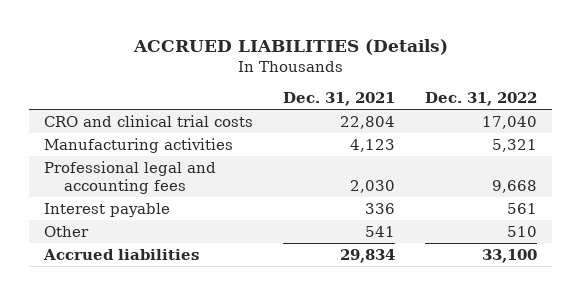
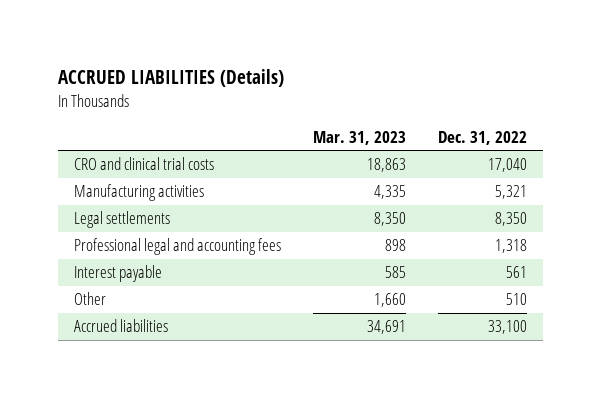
- | Dec. 31, 2021 | Dec. 31, 2022
+ | Mar. 31, 2023 | Dec. 31, 2022
- Professional legal and accounting fees | 2,030 | 9,668
+ Legal settlements | 8,350 | 8,350
+ Professional legal and accounting fees | 898 | 1,318

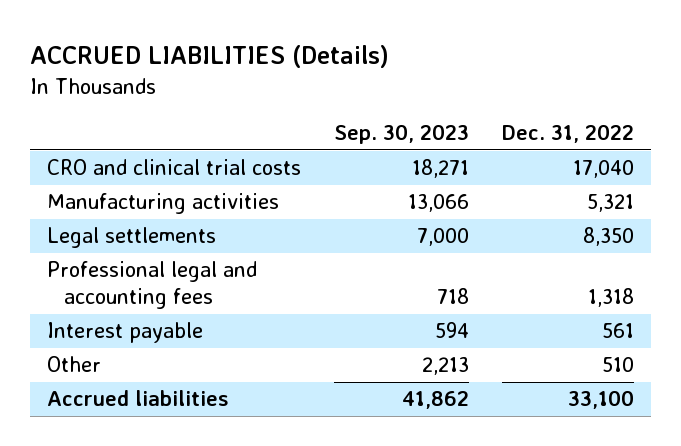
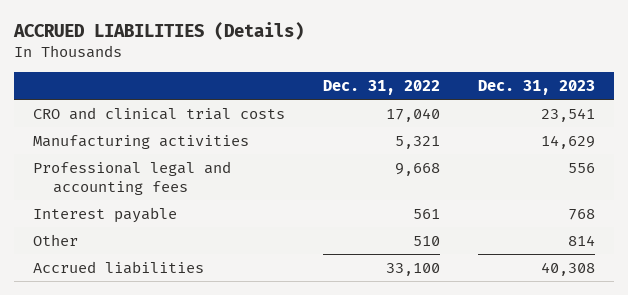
- | Sep. 30, 2023 | Dec. 31, 2022
+ | Dec. 31, 2022 | Dec. 31, 2023
- Legal settlements | 7,000 | 8,350
- Professional legal and accounting fees | 718 | 1,318
+ Professional legal and accounting fees | 9,668 | 556

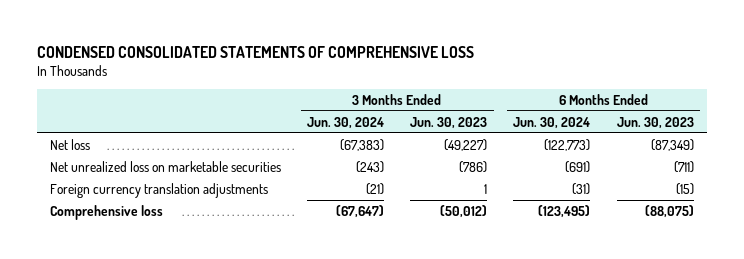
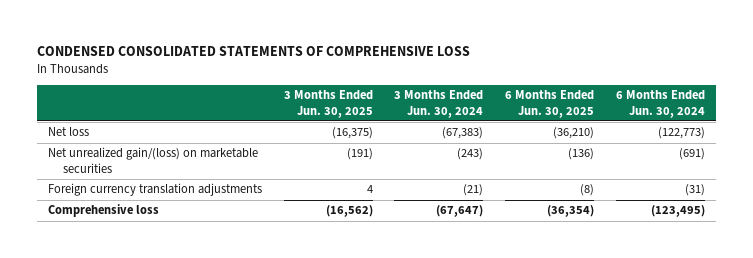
- | 3 Months Ended Jun. 30, 2024 | 3 Months Ended Jun. 30, 2023 | 6 Months Ended Jun. 30, 2024 | 6 Months Ended Jun. 30, 2023
+ | 3 Months Ended Jun. 30, 2025 | 3 Months Ended Jun. 30, 2024 | 6 Months Ended Jun. 30, 2025 | 6 Months Ended Jun. 30, 2024
- Net unrealized loss on marketable securities | (243) | (786) | (691) | (711)
+ Net unrealized gain/(loss) on marketable securities | (191) | (243) | (136) | (691)

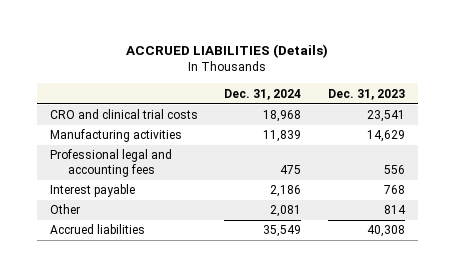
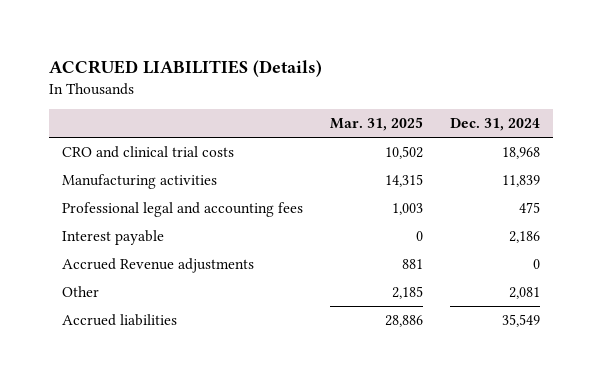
- | Dec. 31, 2024 | Dec. 31, 2023
+ | Mar. 31, 2025 | Dec. 31, 2024
+ Accrued Revenue adjustments | 881 | 0

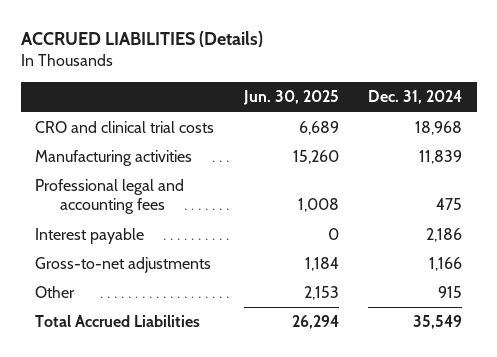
- | Mar. 31, 2025 | Dec. 31, 2024
+ | Jun. 30, 2025 | Dec. 31, 2024
- Accrued Revenue adjustments | 881 | 0
- Other | 2,185 | 2,081
- Accrued liabilities | 28,886 | 35,549
+ Gross-to-net adjustments | 1,184 | 1,166
+ Other | 2,153 | 915
+ Total Accrued Liabilities | 26,294 | 35,549

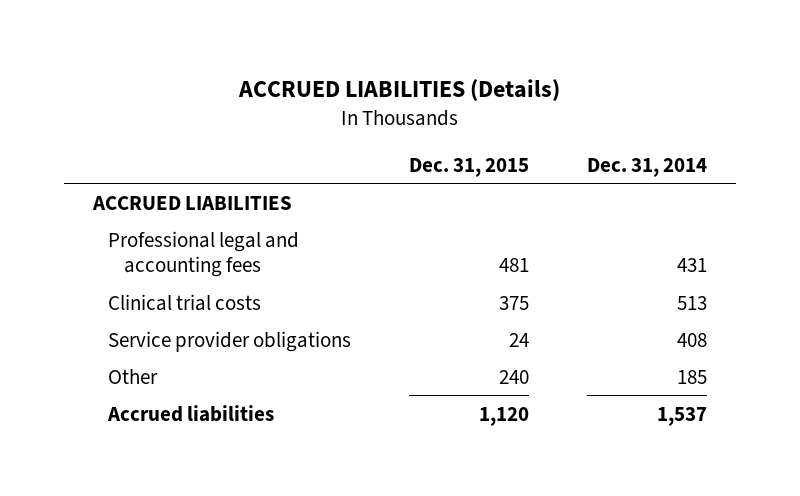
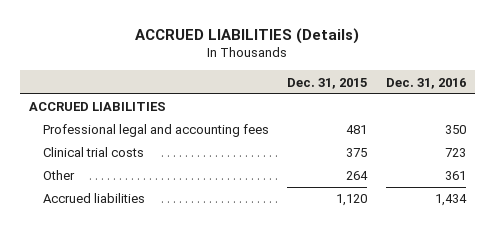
- | Dec. 31, 2015 | Dec. 31, 2014
+ | Dec. 31, 2015 | Dec. 31, 2016
- Service provider obligations | 24 | 408
- Other | 240 | 185
+ Other | 264 | 361

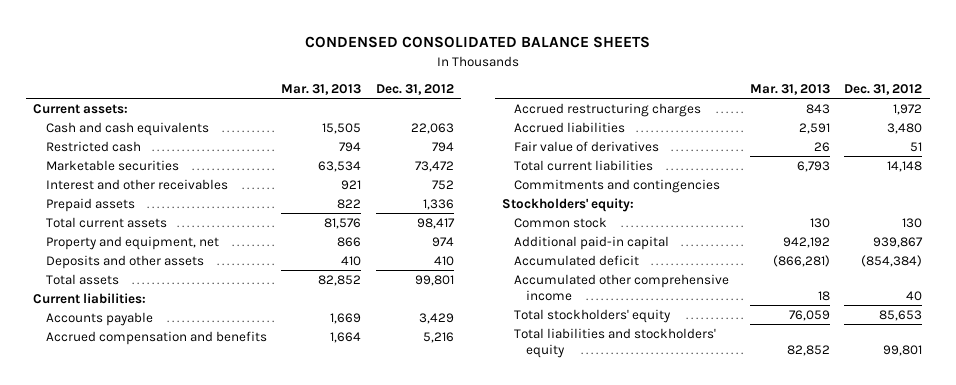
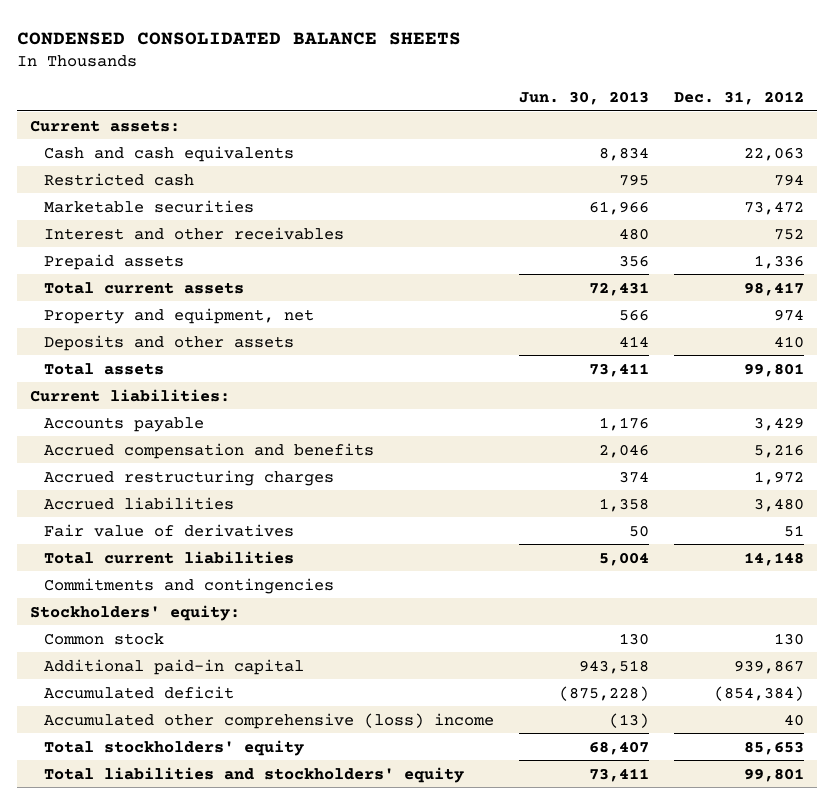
- | Mar. 31, 2013 | Dec. 31, 2012
+ | Jun. 30, 2013 | Dec. 31, 2012
- Accumulated other comprehensive income | 18 | 40
+ Accumulated other comprehensive (loss) income | (13) | 40

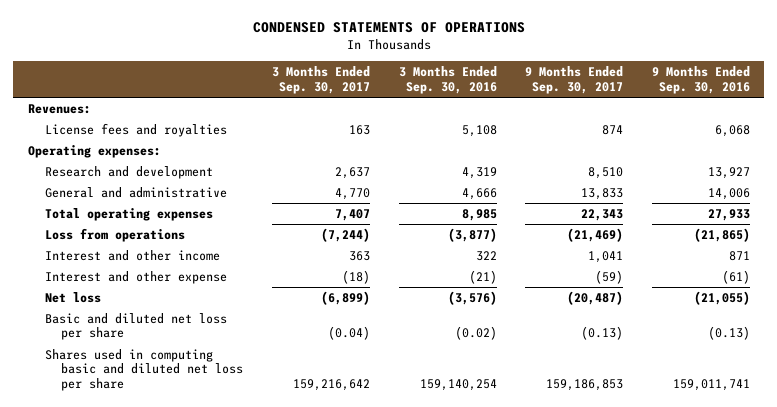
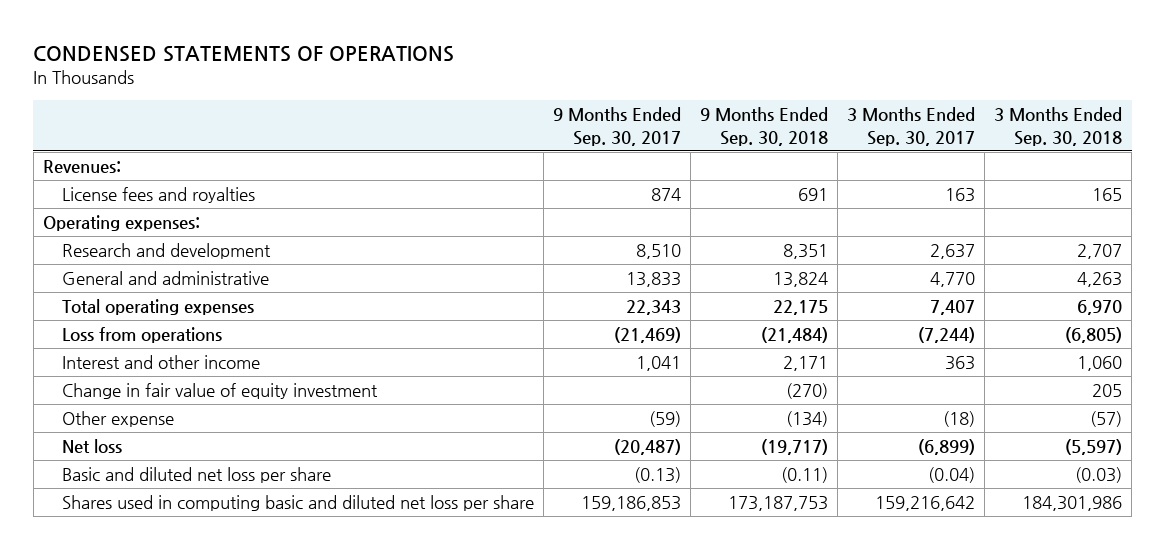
- | 3 Months Ended Sep. 30, 2017 | 3 Months Ended Sep. 30, 2016 | 9 Months Ended Sep. 30, 2017 | 9 Months Ended Sep. 30, 2016
+ | 9 Months Ended Sep. 30, 2017 | 9 Months Ended Sep. 30, 2018 | 3 Months Ended Sep. 30, 2017 | 3 Months Ended Sep. 30, 2018
- Interest and other expense | (18) | (21) | (59) | (61)
+ Change in fair value of equity investment | | (270) | | 205
+ Other expense | (59) | (134) | (18) | (57)

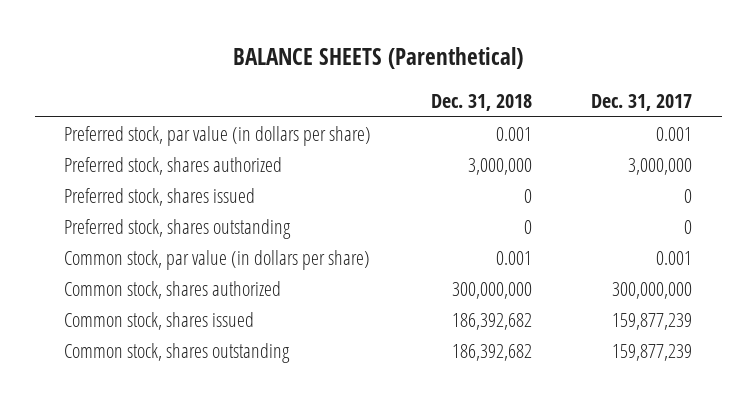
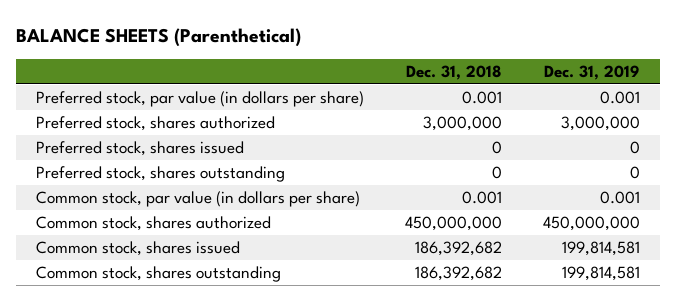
- | Dec. 31, 2018 | Dec. 31, 2017
+ | Dec. 31, 2018 | Dec. 31, 2019
- Common stock, shares authorized | 300,000,000 | 300,000,000
+ Common stock, shares authorized | 450,000,000 | 450,000,000

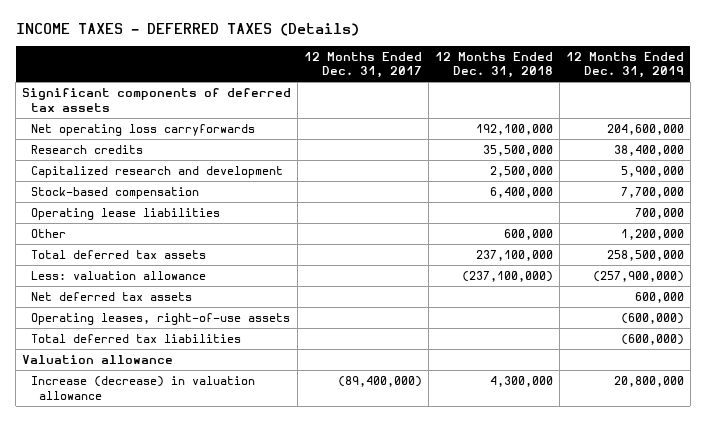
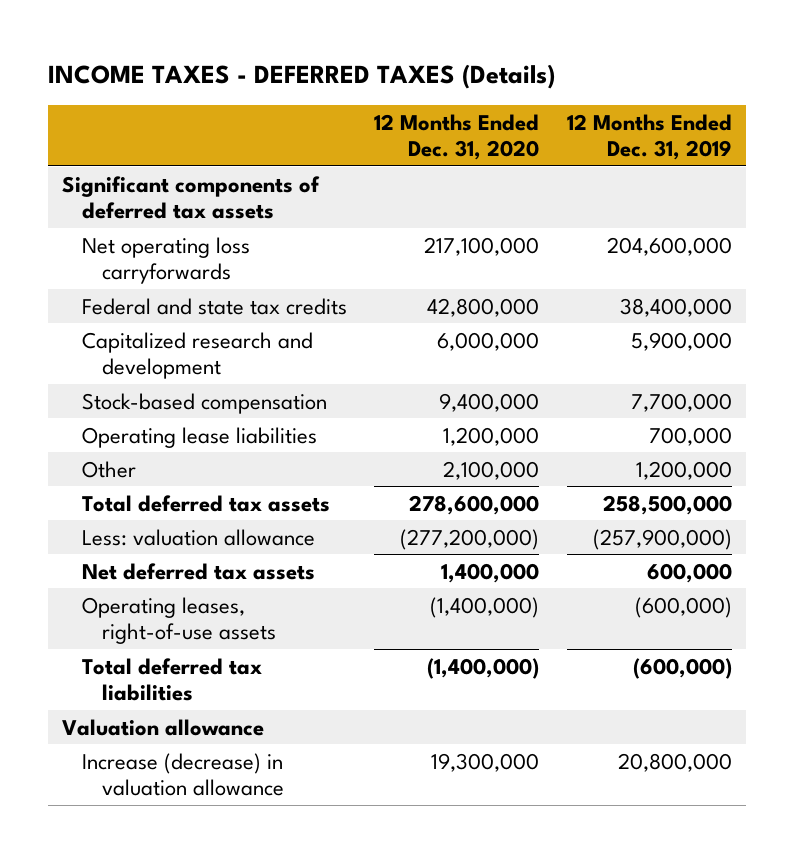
- | 12 Months Ended Dec. 31, 2017 | 12 Months Ended Dec. 31, 2018 | 12 Months Ended Dec. 31, 2019
+ | 12 Months Ended Dec. 31, 2020 | 12 Months Ended Dec. 31, 2019
- Research credits | | 35,500,000 | 38,400,000
+ Federal and state tax credits | 42,800,000 | 38,400,000

